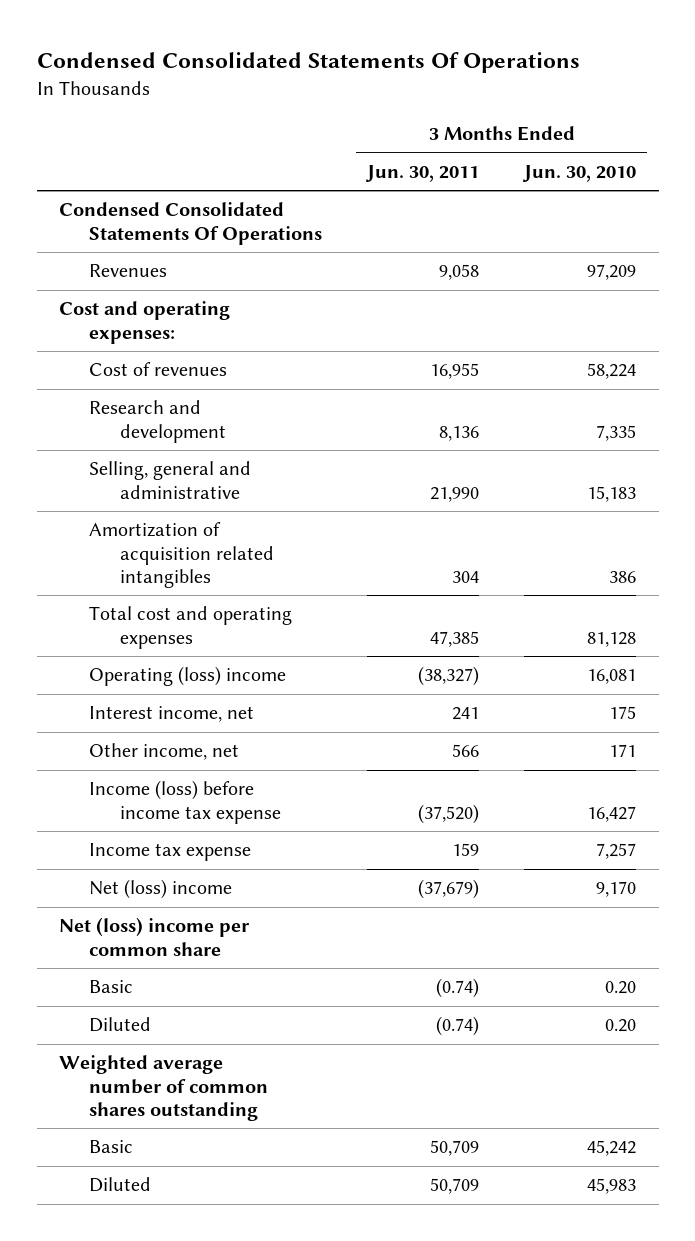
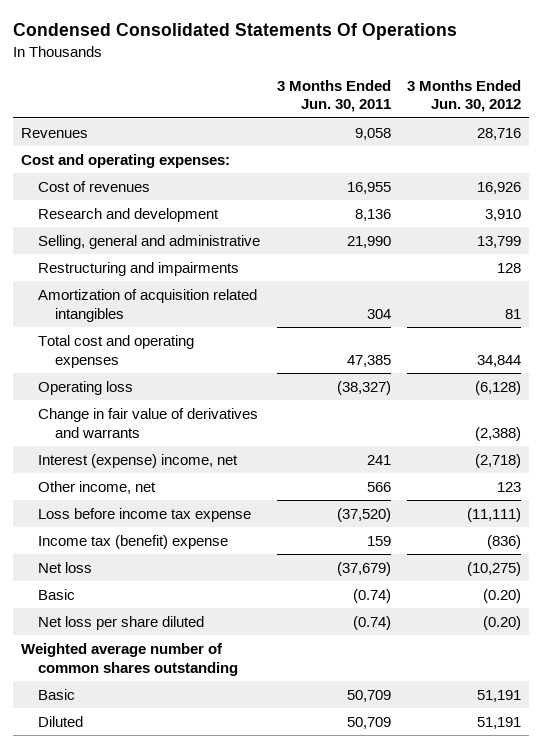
- | 3 Months Ended Jun. 30, 2011 | 3 Months Ended Jun. 30, 2010
+ | 3 Months Ended Jun. 30, 2011 | 3 Months Ended Jun. 30, 2012
- Condensed Consolidated Statements Of Operations
+ Restructuring and impairments | | 128
- Operating (loss) income | (38,327) | 16,081
- Interest income, net | 241 | 175
+ Operating loss | (38,327) | (6,128)
+ Change in fair value of derivatives and warrants | | (2,388)
+ Interest (expense) income, net | 241 | (2,718)
- Income (loss) before income tax expense | (37,520) | 16,427
- Income tax expense | 159 | 7,257
- Net (loss) income | (37,679) | 9,170
- Net (loss) income per common share
+ Loss before income tax expense | (37,520) | (11,111)
+ Income tax (benefit) expense | 159 | (836)
+ Net loss | (37,679) | (10,275)
- Diluted | (0.74) | 0.20
+ Net loss per share diluted | (0.74) | (0.20)

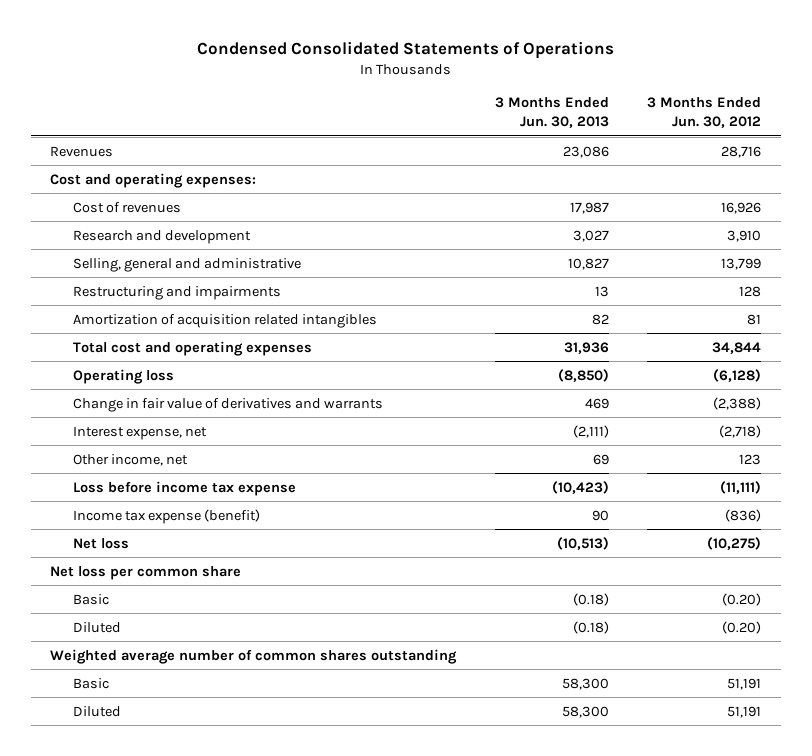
- Condensed Consolidated Statements Of Operations
+ Condensed Consolidated Statements of Operations
- | 3 Months Ended Jun. 30, 2011 | 3 Months Ended Jun. 30, 2012
+ | 3 Months Ended Jun. 30, 2013 | 3 Months Ended Jun. 30, 2012
- Interest (expense) income, net | 241 | (2,718)
+ Interest expense, net | (2,111) | (2,718)
- Income tax (benefit) expense | 159 | (836)
+ Income tax expense (benefit) | 90 | (836)
+ Net loss per common share
- Net loss per share diluted | (0.74) | (0.20)
+ Diluted | (0.18) | (0.20)

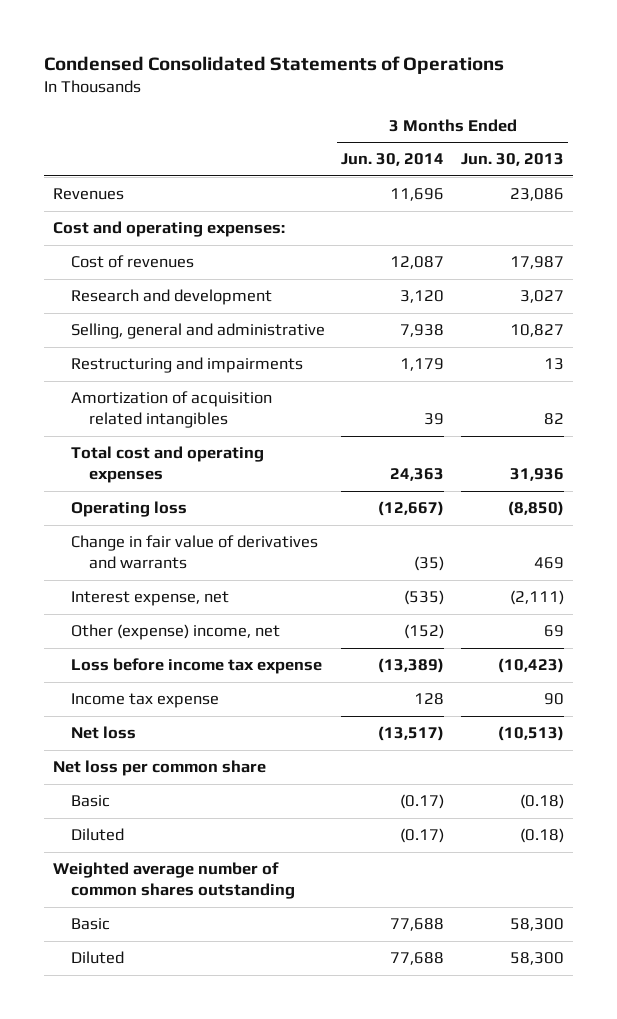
- | 3 Months Ended Jun. 30, 2013 | 3 Months Ended Jun. 30, 2012
+ | 3 Months Ended Jun. 30, 2014 | 3 Months Ended Jun. 30, 2013
- Other income, net | 69 | 123
+ Other (expense) income, net | (152) | 69
- Income tax expense (benefit) | 90 | (836)
+ Income tax expense | 128 | 90

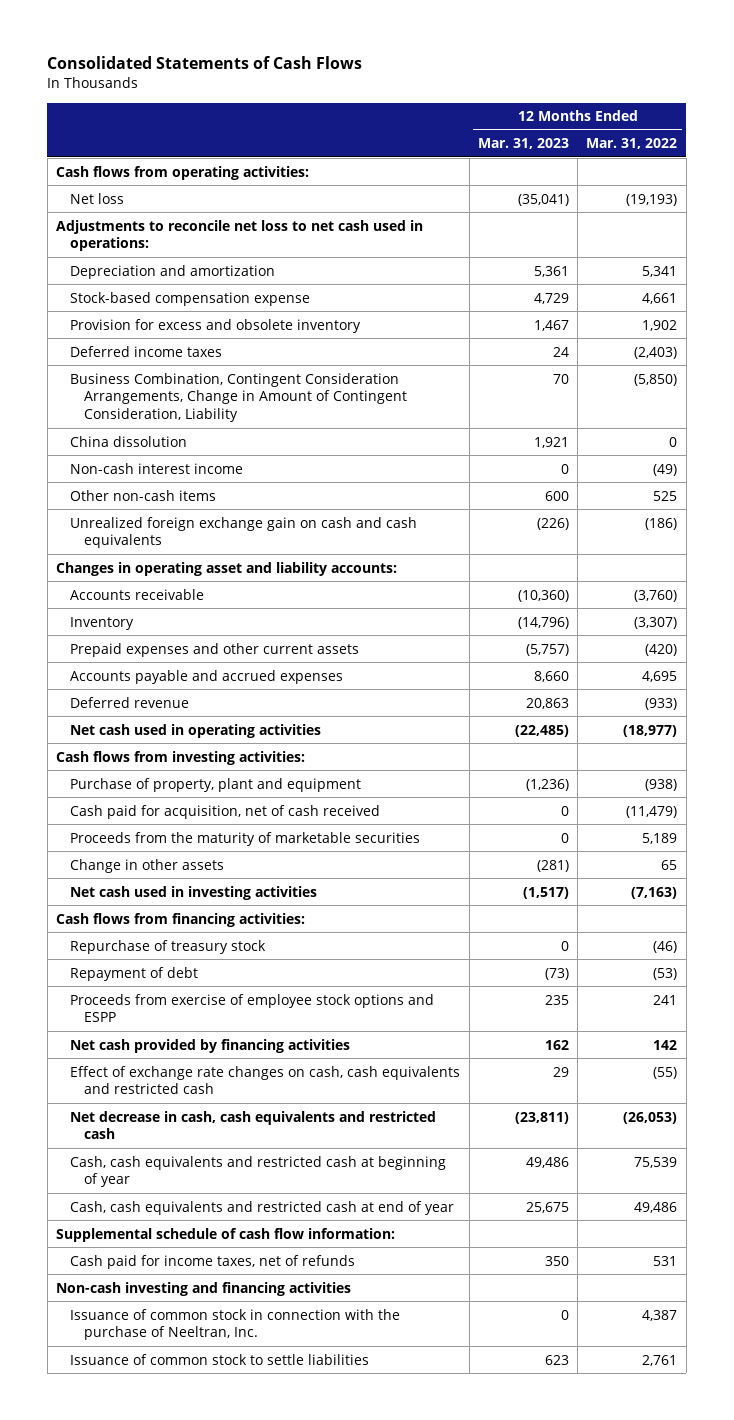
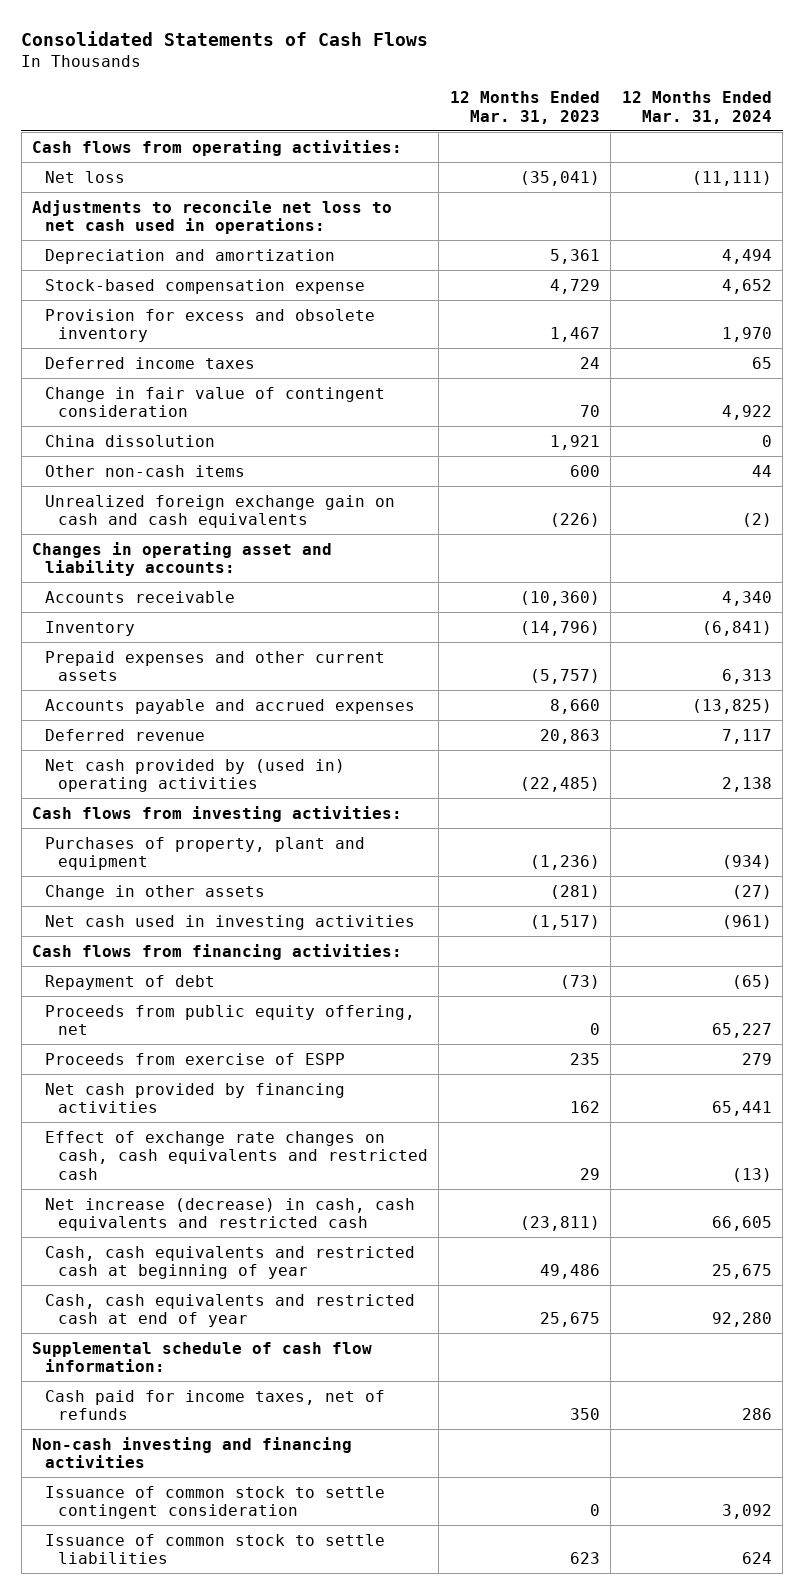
- | 12 Months Ended Mar. 31, 2023 | 12 Months Ended Mar. 31, 2022
+ | 12 Months Ended Mar. 31, 2023 | 12 Months Ended Mar. 31, 2024
- Business Combination, Contingent Consideration Arrangements, Change in Amount of Contingent Consideration, Liability | 70 | (5,850)
+ Change in fair value of contingent consideration | 70 | 4,922
- Non-cash interest income | 0 | (49)
- Net cash used in operating activities | (22,485) | (18,977)
+ Net cash provided by (used in) operating activities | (22,485) | 2,138
- Purchase of property, plant and equipment | (1,236) | (938)
- Cash paid for acquisition, net of cash received | 0 | (11,479)
- Proceeds from the maturity of marketable securities | 0 | 5,189
+ Purchases of property, plant and equipment | (1,236) | (934)
- Repurchase of treasury stock | 0 | (46)
- Proceeds from exercise of employee stock options and ESPP | 235 | 241
+ Proceeds from public equity offering, net | 0 | 65,227
+ Proceeds from exercise of ESPP | 235 | 279
- Net decrease in cash, cash equivalents and restricted cash | (23,811) | (26,053)
+ Net increase (decrease) in cash, cash equivalents and restricted cash | (23,811) | 66,605
- Issuance of common stock in connection with the purchase of Neeltran, Inc. | 0 | 4,387
+ Issuance of common stock to settle contingent consideration | 0 | 3,092

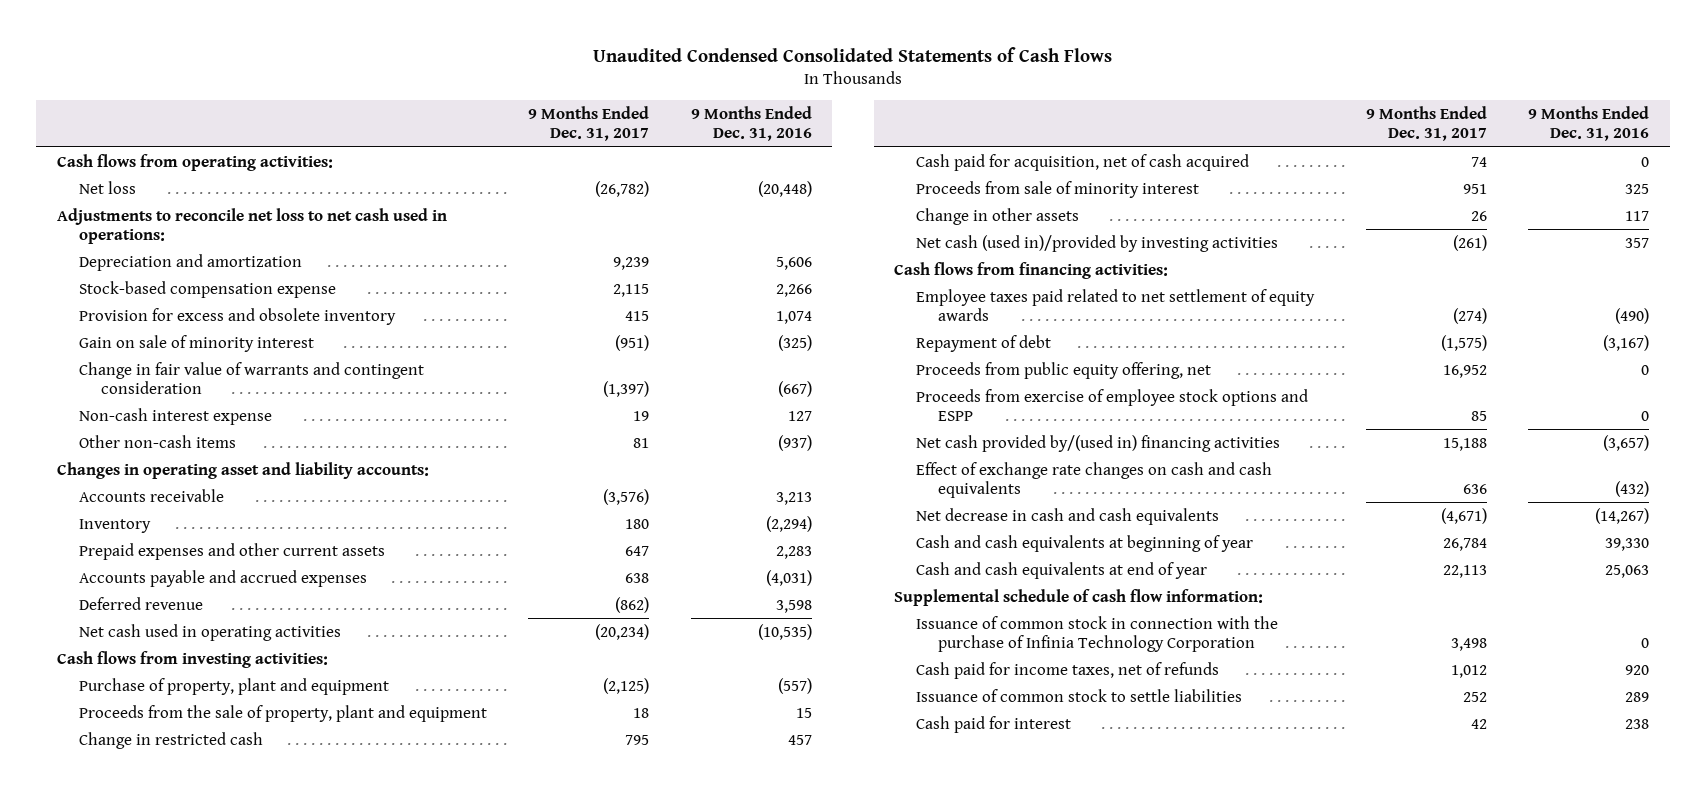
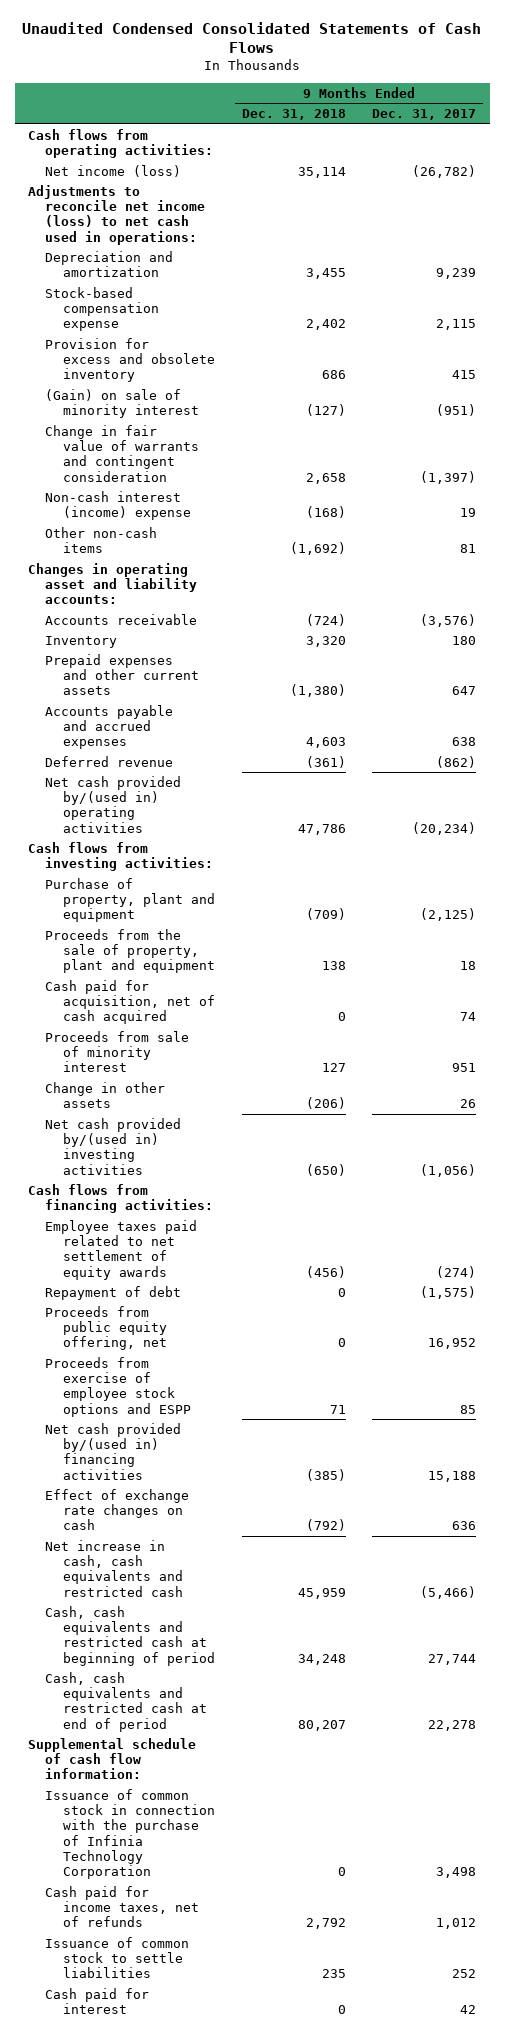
- | 9 Months Ended Dec. 31, 2017 | 9 Months Ended Dec. 31, 2016
+ | 9 Months Ended Dec. 31, 2018 | 9 Months Ended Dec. 31, 2017
- Net loss | (26,782) | (20,448)
- Adjustments to reconcile net loss to net cash used in operations:
+ Net income (loss) | 35,114 | (26,782)
+ Adjustments to reconcile net income (loss) to net cash used in operations:
- Gain on sale of minority interest | (951) | (325)
+ (Gain) on sale of minority interest | (127) | (951)
- Non-cash interest expense | 19 | 127
+ Non-cash interest (income) expense | (168) | 19
- Net cash used in operating activities | (20,234) | (10,535)
+ Net cash provided by/(used in) operating activities | 47,786 | (20,234)
- Change in restricted cash | 795 | 457
- Net cash (used in)/provided by investing activities | (261) | 357
+ Net cash provided by/(used in) investing activities | (650) | (1,056)
- Effect of exchange rate changes on cash and cash equivalents | 636 | (432)
- Net decrease in cash and cash equivalents | (4,671) | (14,267)
- Cash and cash equivalents at beginning of year | 26,784 | 39,330
- Cash and cash equivalents at end of year | 22,113 | 25,063
+ Effect of exchange rate changes on cash | (792) | 636
+ Net increase in cash, cash equivalents and restricted cash | 45,959 | (5,466)
+ Cash, cash equivalents and restricted cash at beginning of period | 34,248 | 27,744
+ Cash, cash equivalents and restricted cash at end of period | 80,207 | 22,278

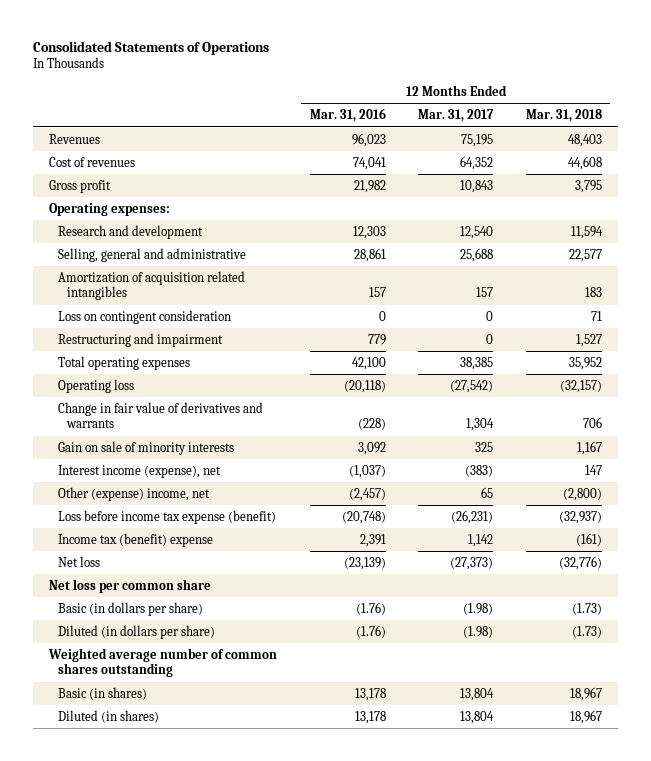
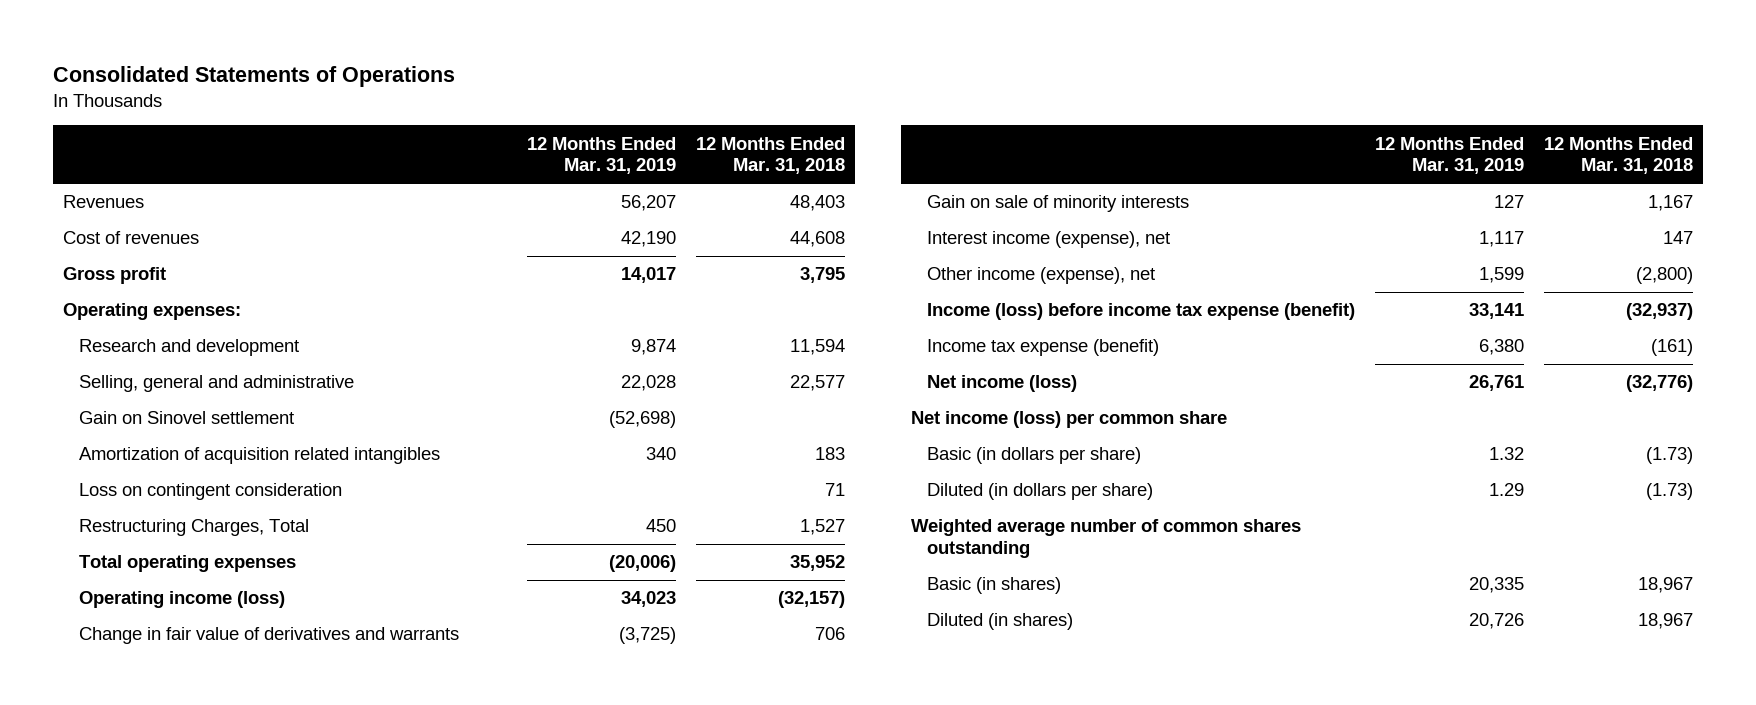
- | 12 Months Ended Mar. 31, 2016 | 12 Months Ended Mar. 31, 2017 | 12 Months Ended Mar. 31, 2018
+ | 12 Months Ended Mar. 31, 2019 | 12 Months Ended Mar. 31, 2018
+ Gain on Sinovel settlement | (52,698) |
- Restructuring and impairment | 779 | 0 | 1,527
+ Restructuring Charges, Total | 450 | 1,527
- Operating loss | (20,118) | (27,542) | (32,157)
+ Operating income (loss) | 34,023 | (32,157)
- Other (expense) income, net | (2,457) | 65 | (2,800)
- Loss before income tax expense (benefit) | (20,748) | (26,231) | (32,937)
- Income tax (benefit) expense | 2,391 | 1,142 | (161)
- Net loss | (23,139) | (27,373) | (32,776)
- Net loss per common share
+ Other income (expense), net | 1,599 | (2,800)
+ Income (loss) before income tax expense (benefit) | 33,141 | (32,937)
+ Income tax expense (benefit) | 6,380 | (161)
+ Net income (loss) | 26,761 | (32,776)
+ Net income (loss) per common share

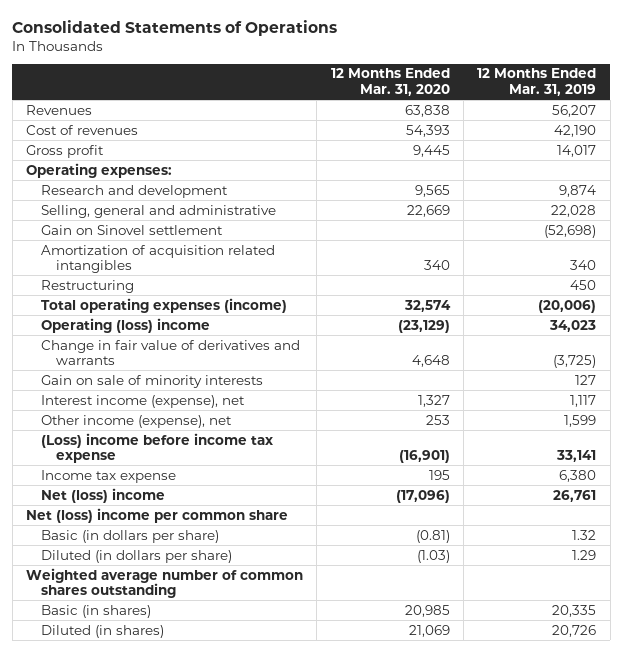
- | 12 Months Ended Mar. 31, 2019 | 12 Months Ended Mar. 31, 2018
+ | 12 Months Ended Mar. 31, 2020 | 12 Months Ended Mar. 31, 2019
- Loss on contingent consideration | | 71
- Restructuring Charges, Total | 450 | 1,527
- Total operating expenses | (20,006) | 35,952
- Operating income (loss) | 34,023 | (32,157)
+ Restructuring | | 450
+ Total operating expenses (income) | 32,574 | (20,006)
+ Operating (loss) income | (23,129) | 34,023
- Income (loss) before income tax expense (benefit) | 33,141 | (32,937)
- Income tax expense (benefit) | 6,380 | (161)
- Net income (loss) | 26,761 | (32,776)
- Net income (loss) per common share
+ (Loss) income before income tax expense | (16,901) | 33,141
+ Income tax expense | 195 | 6,380
+ Net (loss) income | (17,096) | 26,761
+ Net (loss) income per common share

